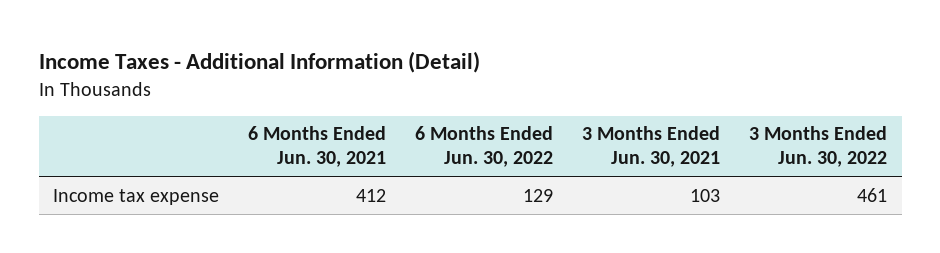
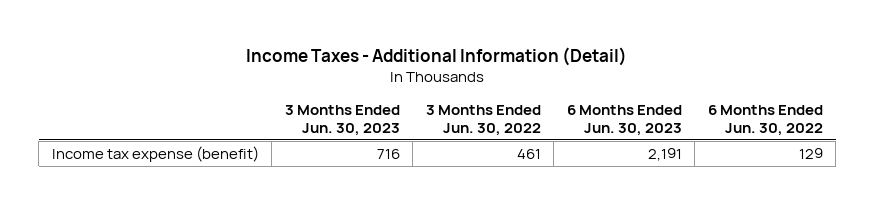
- | 6 Months Ended Jun. 30, 2021 | 6 Months Ended Jun. 30, 2022 | 3 Months Ended Jun. 30, 2021 | 3 Months Ended Jun. 30, 2022
+ | 3 Months Ended Jun. 30, 2023 | 3 Months Ended Jun. 30, 2022 | 6 Months Ended Jun. 30, 2023 | 6 Months Ended Jun. 30, 2022
- Income tax expense | 412 | 129 | 103 | 461
+ Income tax expense (benefit) | 716 | 461 | 2,191 | 129

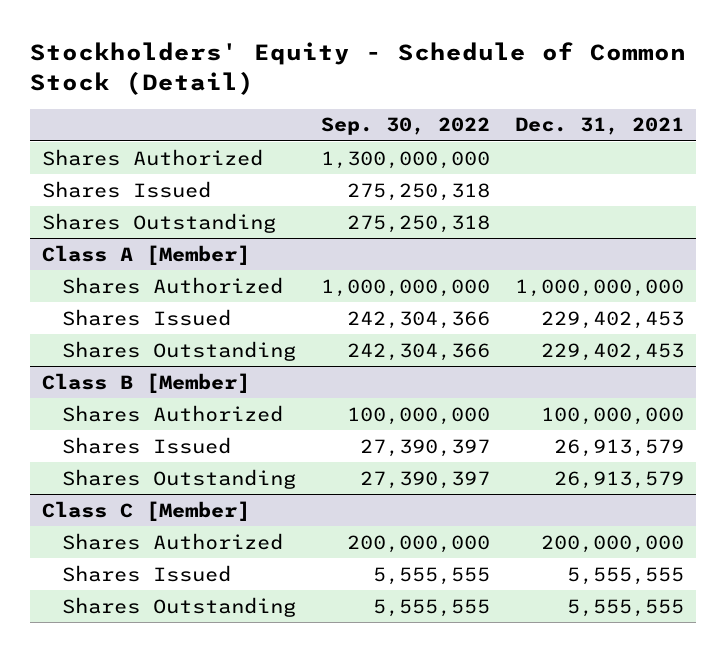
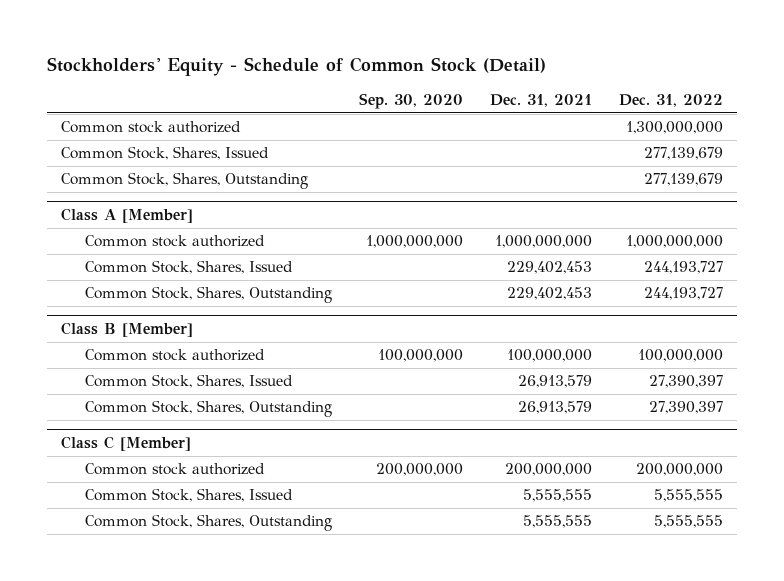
- | Sep. 30, 2022 | Dec. 31, 2021
+ | Sep. 30, 2020 | Dec. 31, 2021 | Dec. 31, 2022
- Shares Authorized | 1,300,000,000 |
- Shares Issued | 275,250,318 |
- Shares Outstanding | 275,250,318 |
+ Common stock authorized | | | 1,300,000,000
+ Common Stock, Shares, Issued | | | 277,139,679
+ Common Stock, Shares, Outstanding | | | 277,139,679
@ Class A [Member]
- Shares Authorized | 1,000,000,000 | 1,000,000,000
- Shares Issued | 242,304,366 | 229,402,453
- Shares Outstanding | 242,304,366 | 229,402,453
+ Common stock authorized | 1,000,000,000 | 1,000,000,000 | 1,000,000,000
+ Common Stock, Shares, Issued | | 229,402,453 | 244,193,727
+ Common Stock, Shares, Outstanding | | 229,402,453 | 244,193,727
@ Class B [Member]
- Shares Authorized | 100,000,000 | 100,000,000
- Shares Issued | 27,390,397 | 26,913,579
- Shares Outstanding | 27,390,397 | 26,913,579
+ Common stock authorized | 100,000,000 | 100,000,000 | 100,000,000
+ Common Stock, Shares, Issued | | 26,913,579 | 27,390,397
+ Common Stock, Shares, Outstanding | | 26,913,579 | 27,390,397
@ Class C [Member]
- Shares Authorized | 200,000,000 | 200,000,000
- Shares Issued | 5,555,555 | 5,555,555
- Shares Outstanding | 5,555,555 | 5,555,555
+ Common stock authorized | 200,000,000 | 200,000,000 | 200,000,000
+ Common Stock, Shares, Issued | | 5,555,555 | 5,555,555
+ Common Stock, Shares, Outstanding | | 5,555,555 | 5,555,555

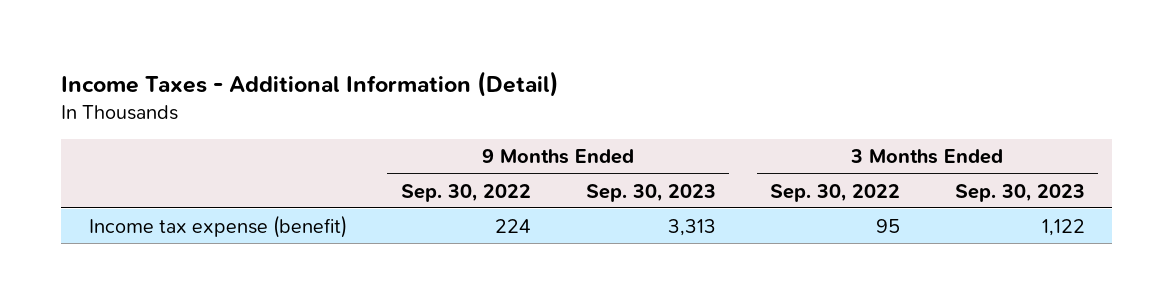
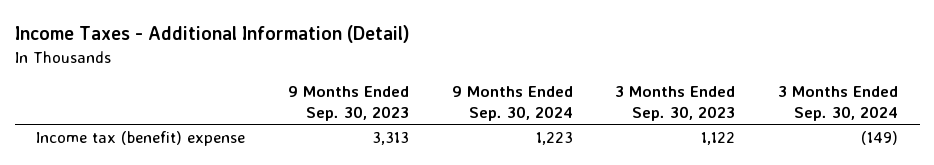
- | 9 Months Ended Sep. 30, 2022 | 9 Months Ended Sep. 30, 2023 | 3 Months Ended Sep. 30, 2022 | 3 Months Ended Sep. 30, 2023
+ | 9 Months Ended Sep. 30, 2023 | 9 Months Ended Sep. 30, 2024 | 3 Months Ended Sep. 30, 2023 | 3 Months Ended Sep. 30, 2024
- Income tax expense (benefit) | 224 | 3,313 | 95 | 1,122
+ Income tax (benefit) expense | 3,313 | 1,223 | 1,122 | (149)

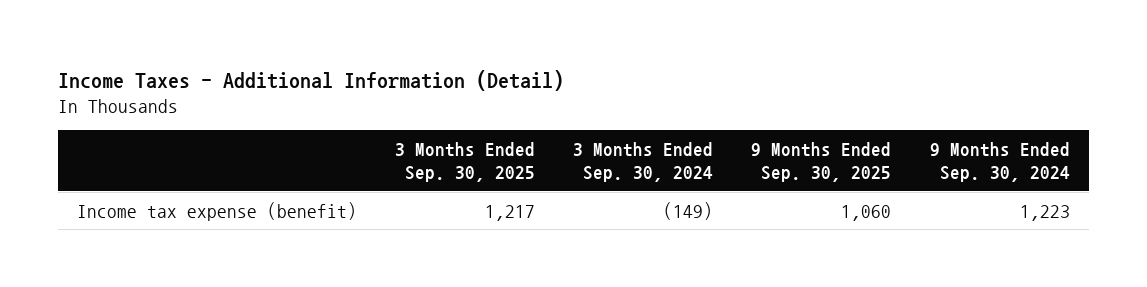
- | 9 Months Ended Sep. 30, 2023 | 9 Months Ended Sep. 30, 2024 | 3 Months Ended Sep. 30, 2023 | 3 Months Ended Sep. 30, 2024
+ | 3 Months Ended Sep. 30, 2025 | 3 Months Ended Sep. 30, 2024 | 9 Months Ended Sep. 30, 2025 | 9 Months Ended Sep. 30, 2024
- Income tax (benefit) expense | 3,313 | 1,223 | 1,122 | (149)
+ Income tax expense (benefit) | 1,217 | (149) | 1,060 | 1,223

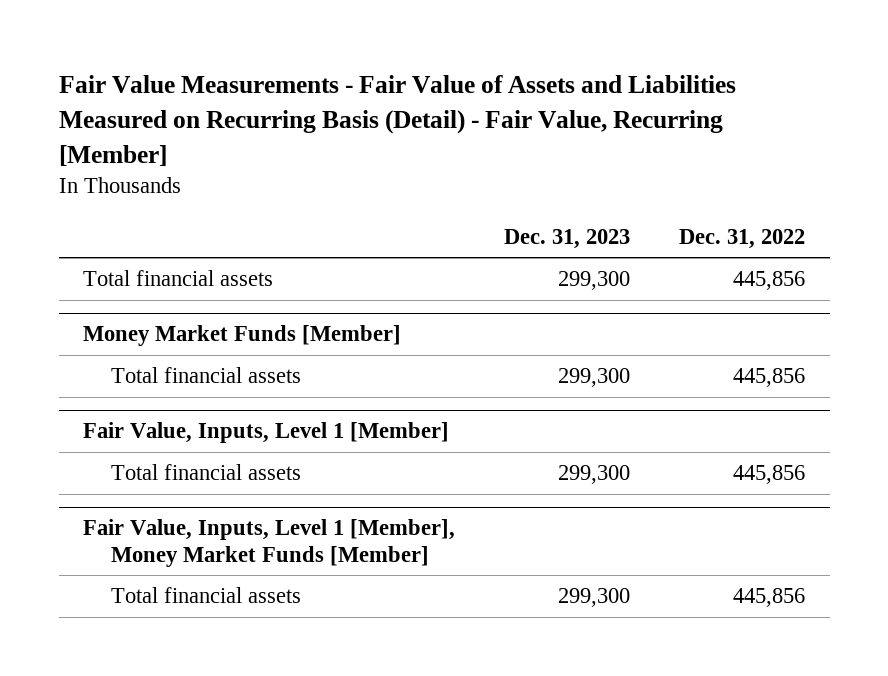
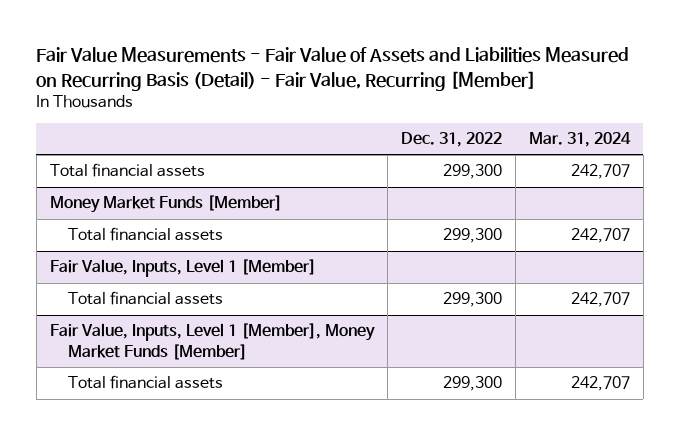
- | Dec. 31, 2023 | Dec. 31, 2022
+ | Dec. 31, 2022 | Mar. 31, 2024
- Total financial assets | 299,300 | 445,856
+ Total financial assets | 299,300 | 242,707
@ Money Market Funds [Member]
- Total financial assets | 299,300 | 445,856
+ Total financial assets | 299,300 | 242,707
@ Fair Value, Inputs, Level 1 [Member]
- Total financial assets | 299,300 | 445,856
+ Total financial assets | 299,300 | 242,707
@ Fair Value, Inputs, Level 1 [Member], Money Market Funds [Member]
- Total financial assets | 299,300 | 445,856
+ Total financial assets | 299,300 | 242,707

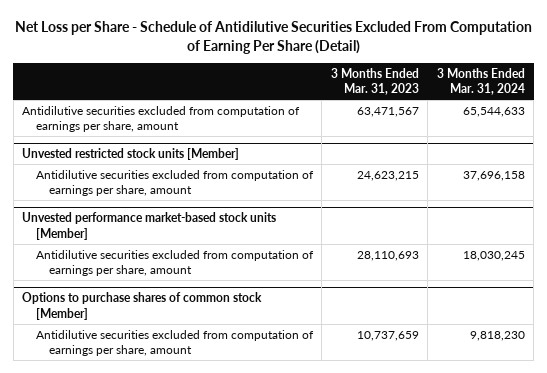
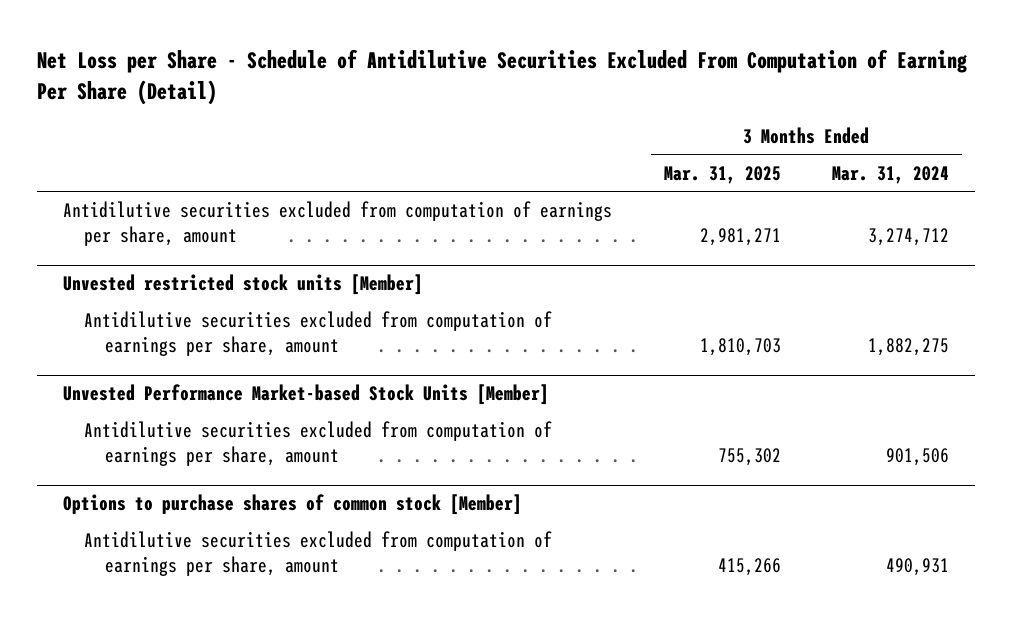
- | 3 Months Ended Mar. 31, 2023 | 3 Months Ended Mar. 31, 2024
+ | 3 Months Ended Mar. 31, 2025 | 3 Months Ended Mar. 31, 2024
- Antidilutive securities excluded from computation of earnings per share, amount | 63,471,567 | 65,544,633
+ Antidilutive securities excluded from computation of earnings per share, amount | 2,981,271 | 3,274,712
@ Unvested restricted stock units [Member]
- Antidilutive securities excluded from computation of earnings per share, amount | 24,623,215 | 37,696,158
- Unvested performance market-based stock units [Member]
- Antidilutive securities excluded from computation of earnings per share, amount | 28,110,693 | 18,030,245
@ Unvested restricted stock units [Member]
+ Antidilutive securities excluded from computation of earnings per share, amount | 1,810,703 | 1,882,275
+ Unvested Performance Market-based Stock Units [Member]
+ Antidilutive securities excluded from computation of earnings per share, amount | 755,302 | 901,506
@ Options to purchase shares of common stock [Member]
- Antidilutive securities excluded from computation of earnings per share, amount | 10,737,659 | 9,818,230
+ Antidilutive securities excluded from computation of earnings per share, amount | 415,266 | 490,931

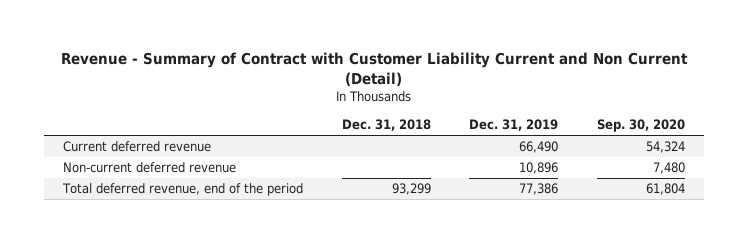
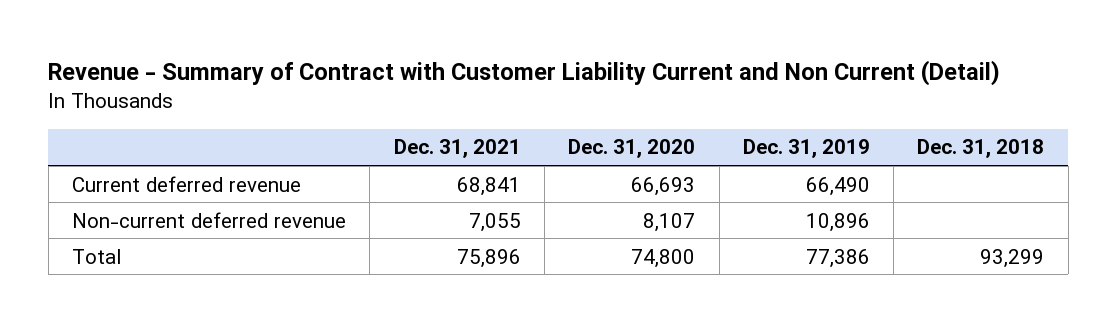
- | Dec. 31, 2018 | Dec. 31, 2019 | Sep. 30, 2020
+ | Dec. 31, 2021 | Dec. 31, 2020 | Dec. 31, 2019 | Dec. 31, 2018
- Total deferred revenue, end of the period | 93,299 | 77,386 | 61,804
+ Total | 75,896 | 74,800 | 77,386 | 93,299

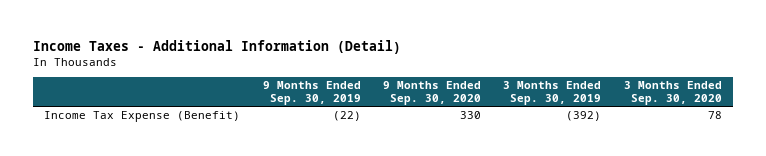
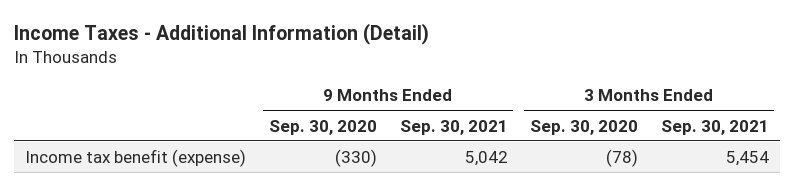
- | 9 Months Ended Sep. 30, 2019 | 9 Months Ended Sep. 30, 2020 | 3 Months Ended Sep. 30, 2019 | 3 Months Ended Sep. 30, 2020
+ | 9 Months Ended Sep. 30, 2020 | 9 Months Ended Sep. 30, 2021 | 3 Months Ended Sep. 30, 2020 | 3 Months Ended Sep. 30, 2021
- Income Tax Expense (Benefit) | (22) | 330 | (392) | 78
+ Income tax benefit (expense) | (330) | 5,042 | (78) | 5,454

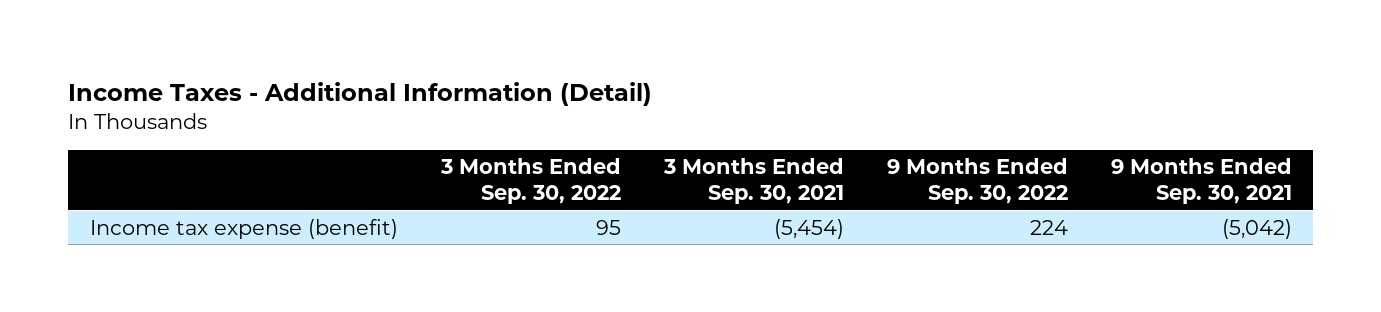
- | 9 Months Ended Sep. 30, 2020 | 9 Months Ended Sep. 30, 2021 | 3 Months Ended Sep. 30, 2020 | 3 Months Ended Sep. 30, 2021
+ | 3 Months Ended Sep. 30, 2022 | 3 Months Ended Sep. 30, 2021 | 9 Months Ended Sep. 30, 2022 | 9 Months Ended Sep. 30, 2021
- Income tax benefit (expense) | (330) | 5,042 | (78) | 5,454
+ Income tax expense (benefit) | 95 | (5,454) | 224 | (5,042)

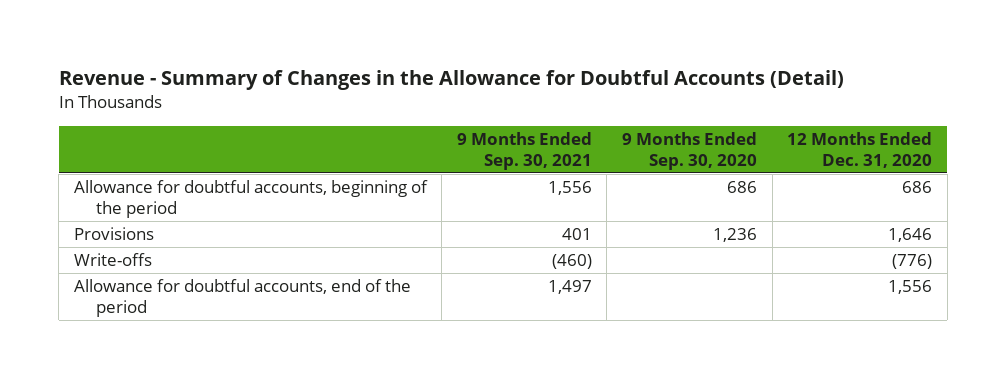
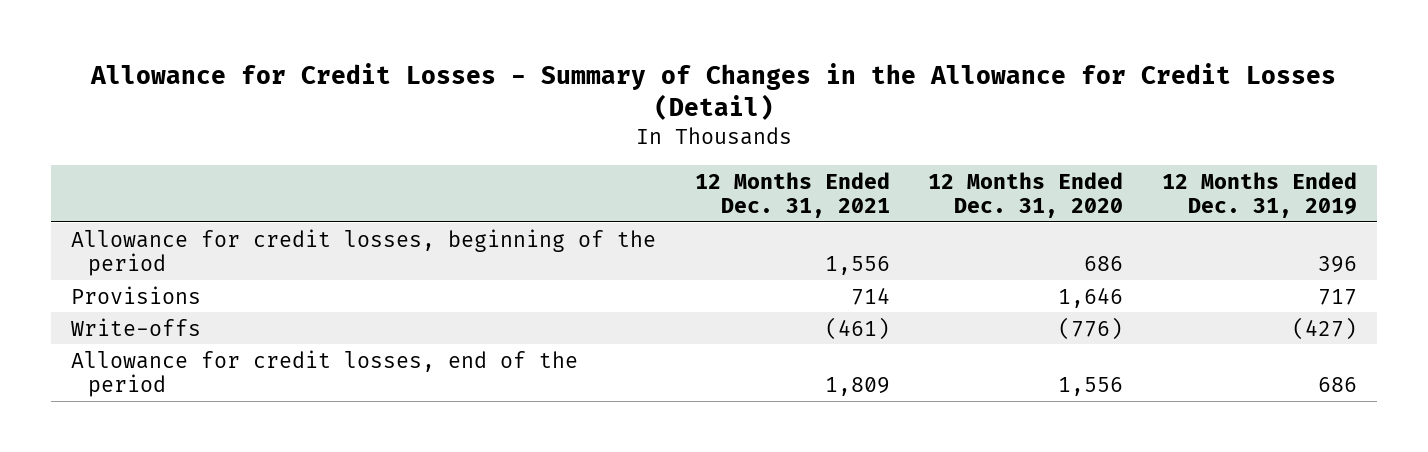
- Revenue - Summary of Changes in the Allowance for Doubtful Accounts (Detail)
+ Allowance for Credit Losses - Summary of Changes in the Allowance for Credit Losses (Detail)
- | 9 Months Ended Sep. 30, 2021 | 9 Months Ended Sep. 30, 2020 | 12 Months Ended Dec. 31, 2020
+ | 12 Months Ended Dec. 31, 2021 | 12 Months Ended Dec. 31, 2020 | 12 Months Ended Dec. 31, 2019
- Allowance for doubtful accounts, beginning of the period | 1,556 | 686 | 686
+ Allowance for credit losses, beginning of the period | 1,556 | 686 | 396
- Allowance for doubtful accounts, end of the period | 1,497 | | 1,556
+ Allowance for credit losses, end of the period | 1,809 | 1,556 | 686

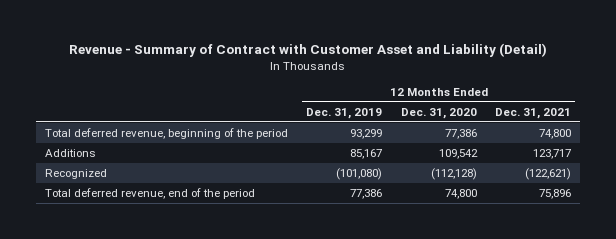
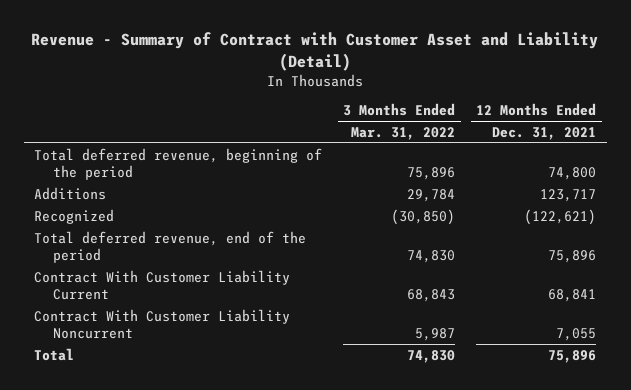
- | 12 Months Ended Dec. 31, 2019 | 12 Months Ended Dec. 31, 2020 | 12 Months Ended Dec. 31, 2021
+ | 3 Months Ended Mar. 31, 2022 | 12 Months Ended Dec. 31, 2021
+ Contract With Customer Liability Current | 68,843 | 68,841
+ Contract With Customer Liability Noncurrent | 5,987 | 7,055
+ Total | 74,830 | 75,896

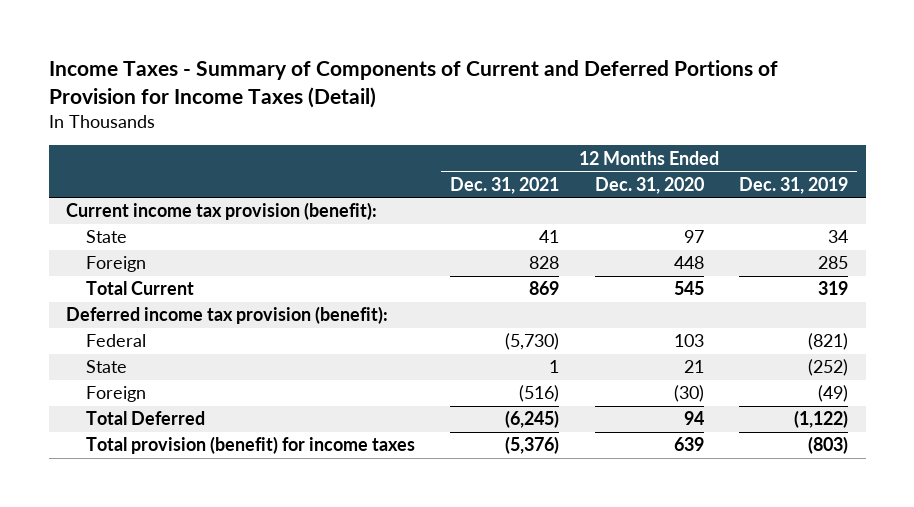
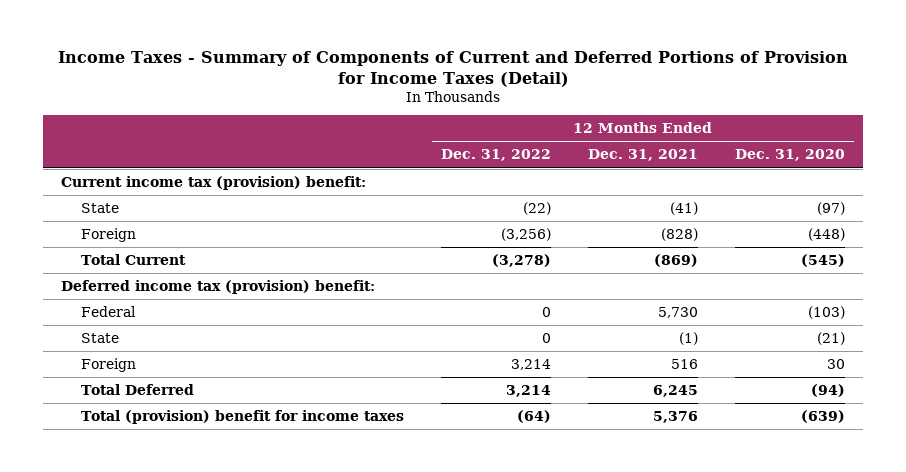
- | 12 Months Ended Dec. 31, 2021 | 12 Months Ended Dec. 31, 2020 | 12 Months Ended Dec. 31, 2019
+ | 12 Months Ended Dec. 31, 2022 | 12 Months Ended Dec. 31, 2021 | 12 Months Ended Dec. 31, 2020
- Current income tax provision (benefit):
- State | 41 | 97 | 34
- Foreign | 828 | 448 | 285
- Total Current | 869 | 545 | 319
- Deferred income tax provision (benefit):
- Federal | (5,730) | 103 | (821)
- State | 1 | 21 | (252)
- Foreign | (516) | (30) | (49)
- Total Deferred | (6,245) | 94 | (1,122)
- Total provision (benefit) for income taxes | (5,376) | 639 | (803)
+ Current income tax (provision) benefit:
+ State | (22) | (41) | (97)
+ Foreign | (3,256) | (828) | (448)
+ Total Current | (3,278) | (869) | (545)
+ Deferred income tax (provision) benefit:
+ Federal | 0 | 5,730 | (103)
+ State | 0 | (1) | (21)
+ Foreign | 3,214 | 516 | 30
+ Total Deferred | 3,214 | 6,245 | (94)
+ Total (provision) benefit for income taxes | (64) | 5,376 | (639)

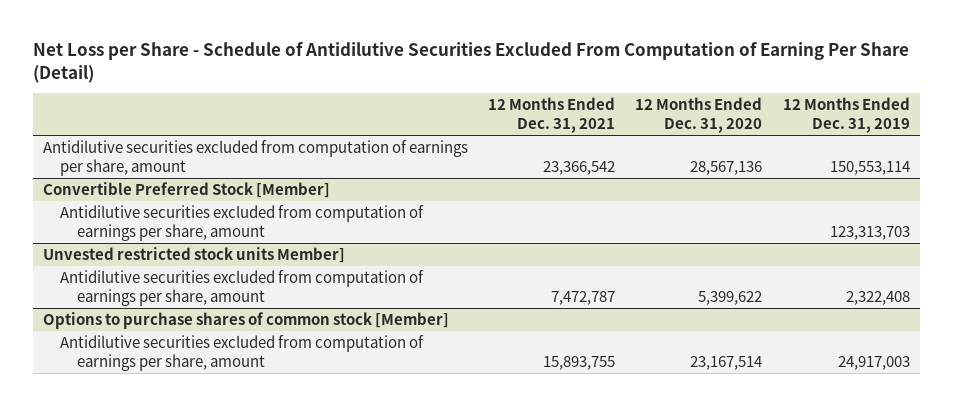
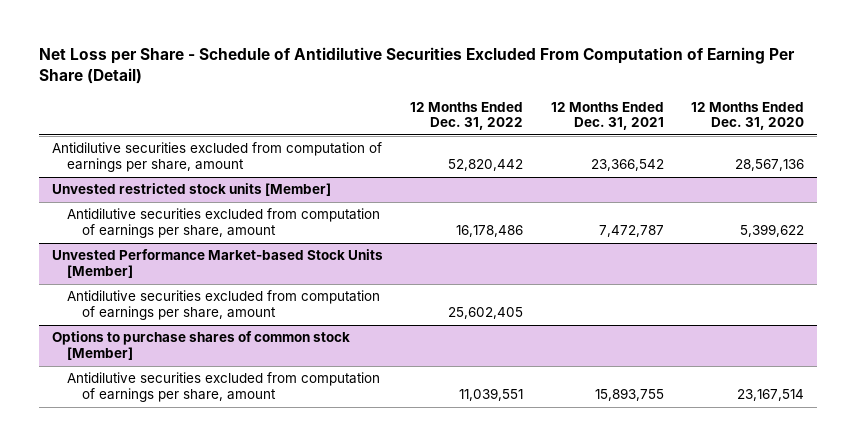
- | 12 Months Ended Dec. 31, 2021 | 12 Months Ended Dec. 31, 2020 | 12 Months Ended Dec. 31, 2019
+ | 12 Months Ended Dec. 31, 2022 | 12 Months Ended Dec. 31, 2021 | 12 Months Ended Dec. 31, 2020
- Convertible Preferred Stock [Member]
- Antidilutive securities excluded from computation of earnings per share, amount | | | 123,313,703
- Unvested restricted stock units Member]
+ Unvested restricted stock units [Member]
+ Unvested Performance Market-based Stock Units [Member]
+ Antidilutive securities excluded from computation of earnings per share, amount | 25,602,405 | |

